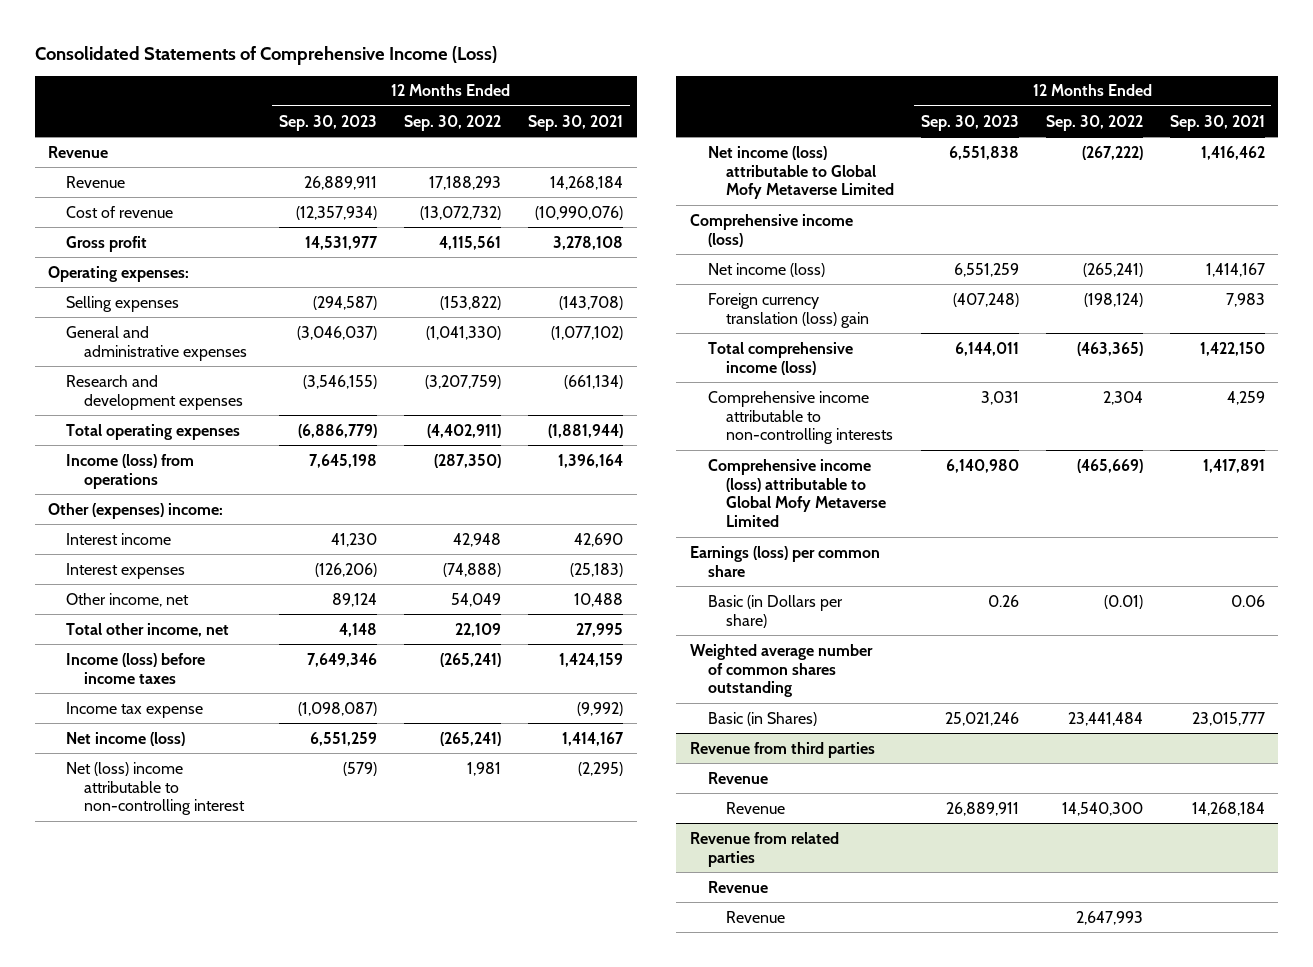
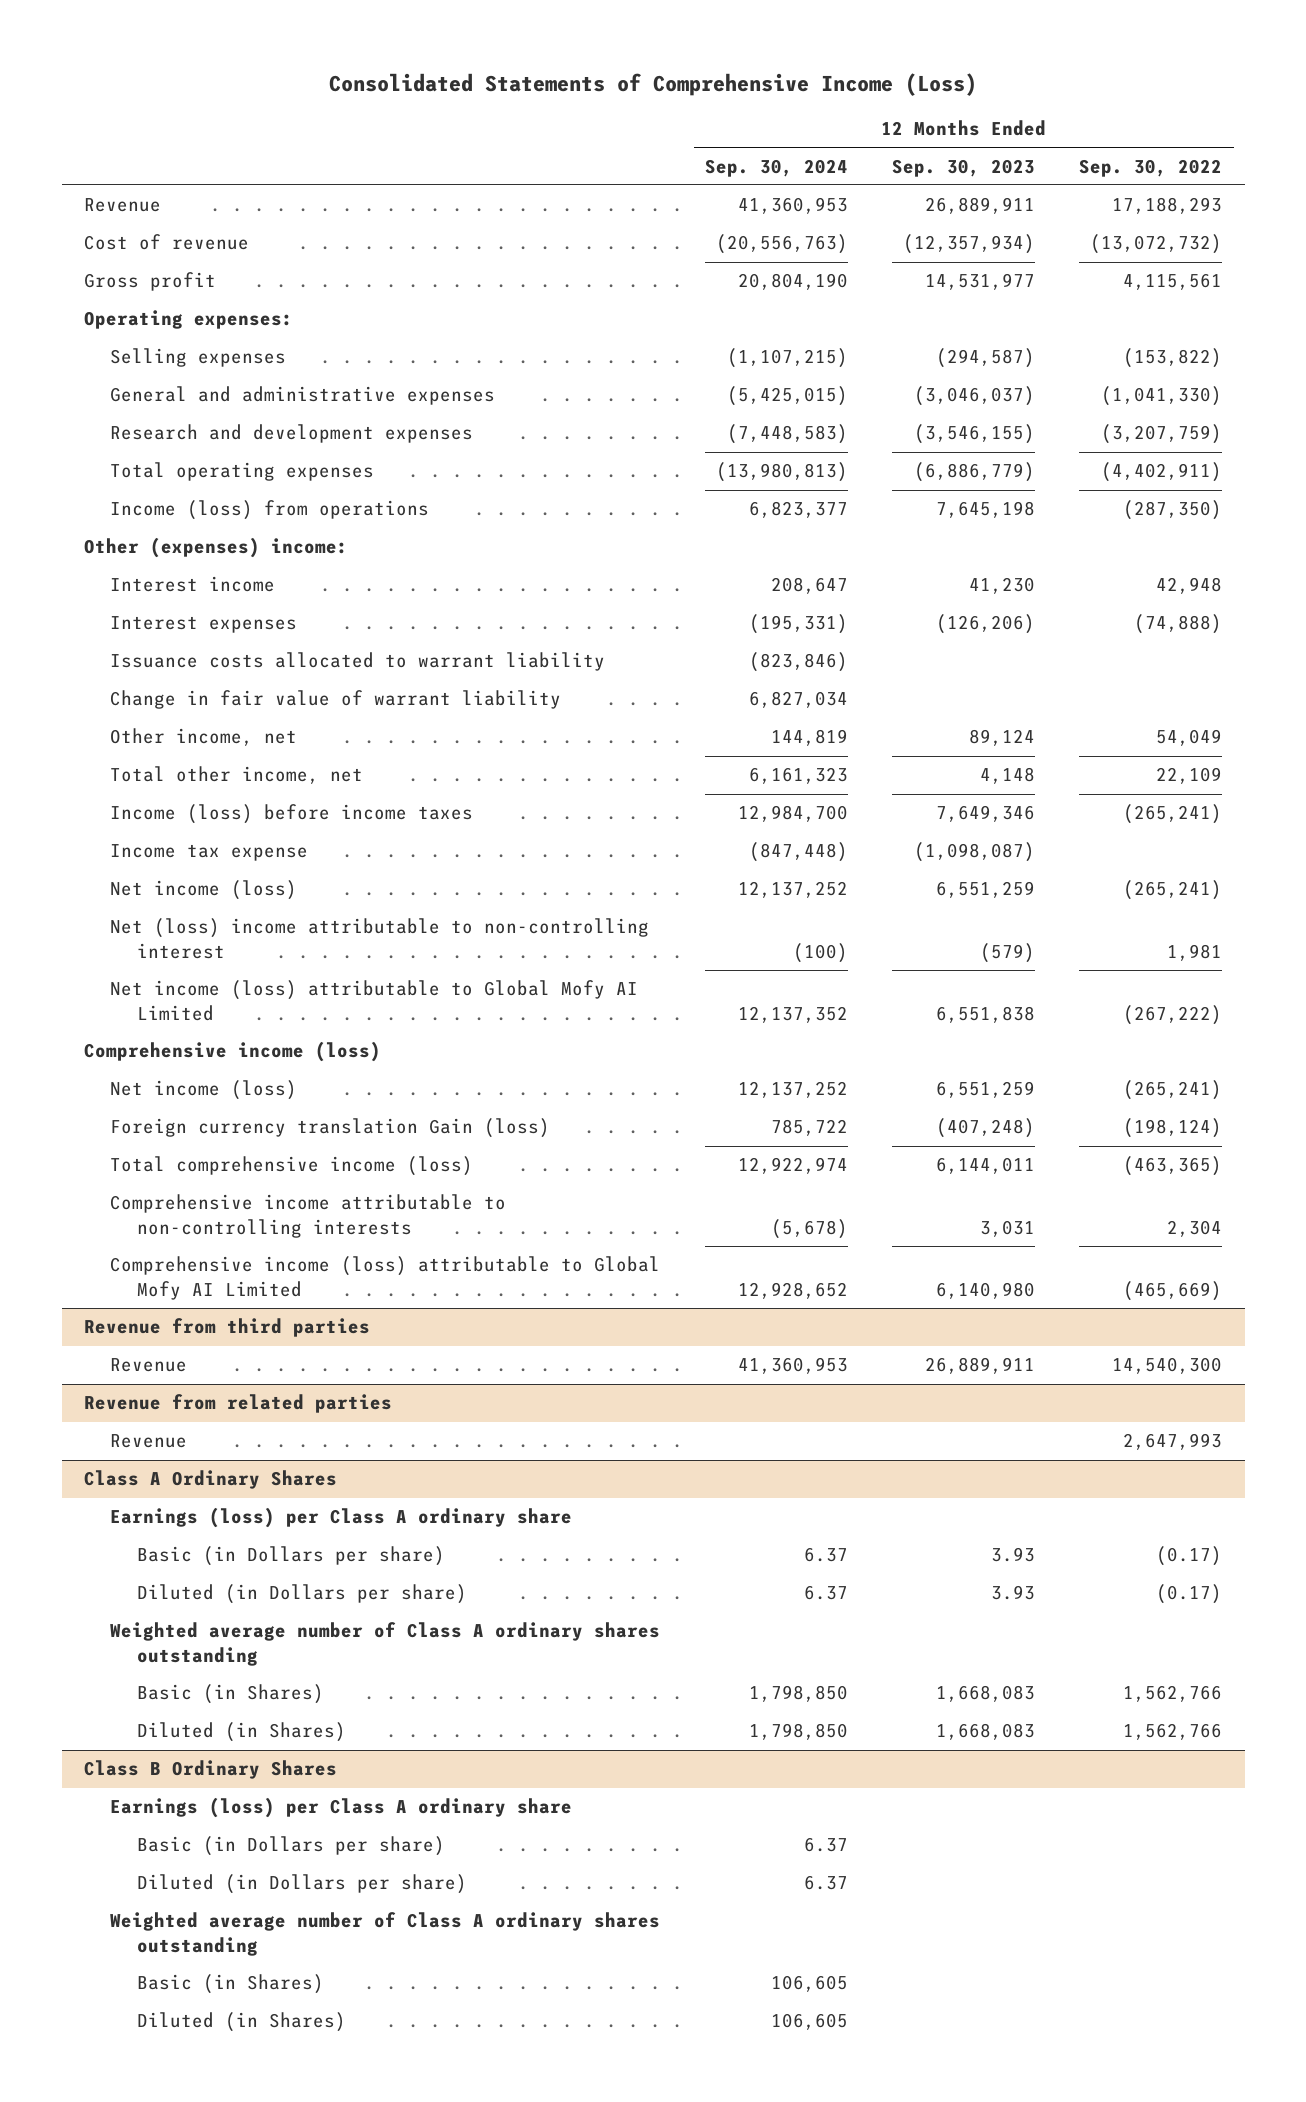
- | 12 Months Ended Sep. 30, 2023 | 12 Months Ended Sep. 30, 2022 | 12 Months Ended Sep. 30, 2021
+ | 12 Months Ended Sep. 30, 2024 | 12 Months Ended Sep. 30, 2023 | 12 Months Ended Sep. 30, 2022
- Revenue
+ Issuance costs allocated to warrant liability | (823,846) | |
+ Change in fair value of warrant liability | 6,827,034 | |
- Net income (loss) attributable to Global Mofy Metaverse Limited | 6,551,838 | (267,222) | 1,416,462
+ Net income (loss) attributable to Global Mofy AI Limited | 12,137,352 | 6,551,838 | (267,222)
- Foreign currency translation (loss) gain | (407,248) | (198,124) | 7,983
+ Foreign currency translation Gain (loss) | 785,722 | (407,248) | (198,124)
- Comprehensive income (loss) attributable to Global Mofy Metaverse Limited | 6,140,980 | (465,669) | 1,417,891
- Earnings (loss) per common share
- Basic (in Dollars per share) | 0.26 | (0.01) | 0.06
- Weighted average number of common shares outstanding
- Basic (in Shares) | 25,021,246 | 23,441,484 | 23,015,777
+ Comprehensive income (loss) attributable to Global Mofy AI Limited | 12,928,652 | 6,140,980 | (465,669)
@ Revenue from third parties
- Revenue
@ Revenue from related parties
- Revenue
+ Class A Ordinary Shares
+ Earnings (loss) per Class A ordinary share
+ Basic (in Dollars per share) | 6.37 | 3.93 | (0.17)
+ Diluted (in Dollars per share) | 6.37 | 3.93 | (0.17)
+ Weighted average number of Class A ordinary shares outstanding
+ Basic (in Shares) | 1,798,850 | 1,668,083 | 1,562,766
+ Diluted (in Shares) | 1,798,850 | 1,668,083 | 1,562,766
+ Class B Ordinary Shares
+ Earnings (loss) per Class A ordinary share
+ Basic (in Dollars per share) | 6.37 | |
+ Diluted (in Dollars per share) | 6.37 | |
+ Weighted average number of Class A ordinary shares outstanding
+ Basic (in Shares) | 106,605 | |
+ Diluted (in Shares) | 106,605 | |

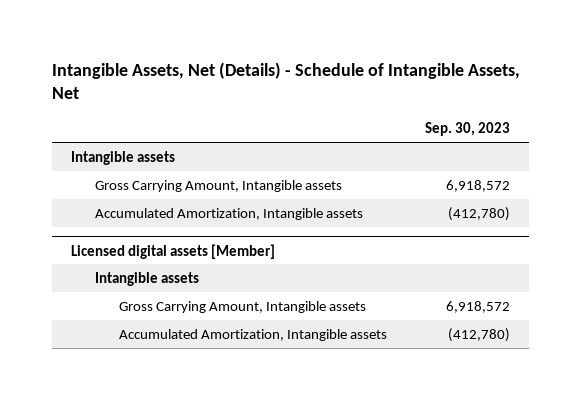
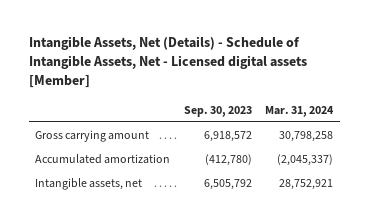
- Intangible Assets, Net (Details) - Schedule of Intangible Assets, Net
+ Intangible Assets, Net (Details) - Schedule of Intangible Assets, Net - Licensed digital assets [Member]
- | Sep. 30, 2023
+ | Sep. 30, 2023 | Mar. 31, 2024
- Intangible assets
- Gross Carrying Amount, Intangible assets | 6,918,572
- Accumulated Amortization, Intangible assets | (412,780)
- Licensed digital assets [Member]
- Intangible assets
- Gross Carrying Amount, Intangible assets | 6,918,572
- Accumulated Amortization, Intangible assets | (412,780)
+ Gross carrying amount | 6,918,572 | 30,798,258
+ Accumulated amortization | (412,780) | (2,045,337)
+ Intangible assets, net | 6,505,792 | 28,752,921

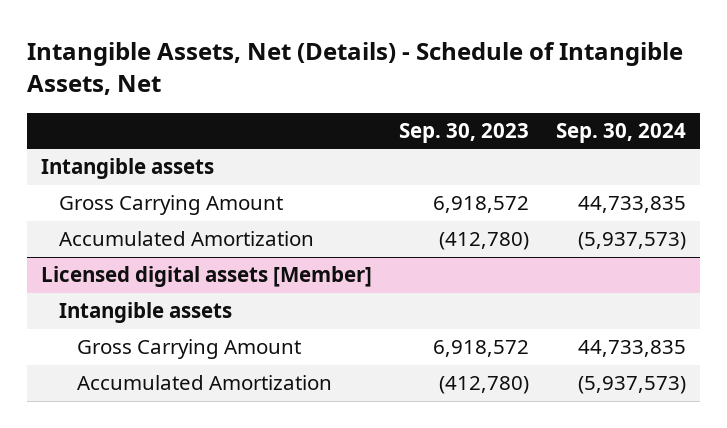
- Intangible Assets, Net (Details) - Schedule of Intangible Assets, Net - Licensed digital assets [Member]
+ Intangible Assets, Net (Details) - Schedule of Intangible Assets, Net
- | Sep. 30, 2023 | Mar. 31, 2024
+ | Sep. 30, 2023 | Sep. 30, 2024
- Gross carrying amount | 6,918,572 | 30,798,258
- Accumulated amortization | (412,780) | (2,045,337)
- Intangible assets, net | 6,505,792 | 28,752,921
+ Intangible assets
+ Gross Carrying Amount | 6,918,572 | 44,733,835
+ Accumulated Amortization | (412,780) | (5,937,573)
+ Licensed digital assets [Member]
+ Intangible assets
+ Gross Carrying Amount | 6,918,572 | 44,733,835
+ Accumulated Amortization | (412,780) | (5,937,573)

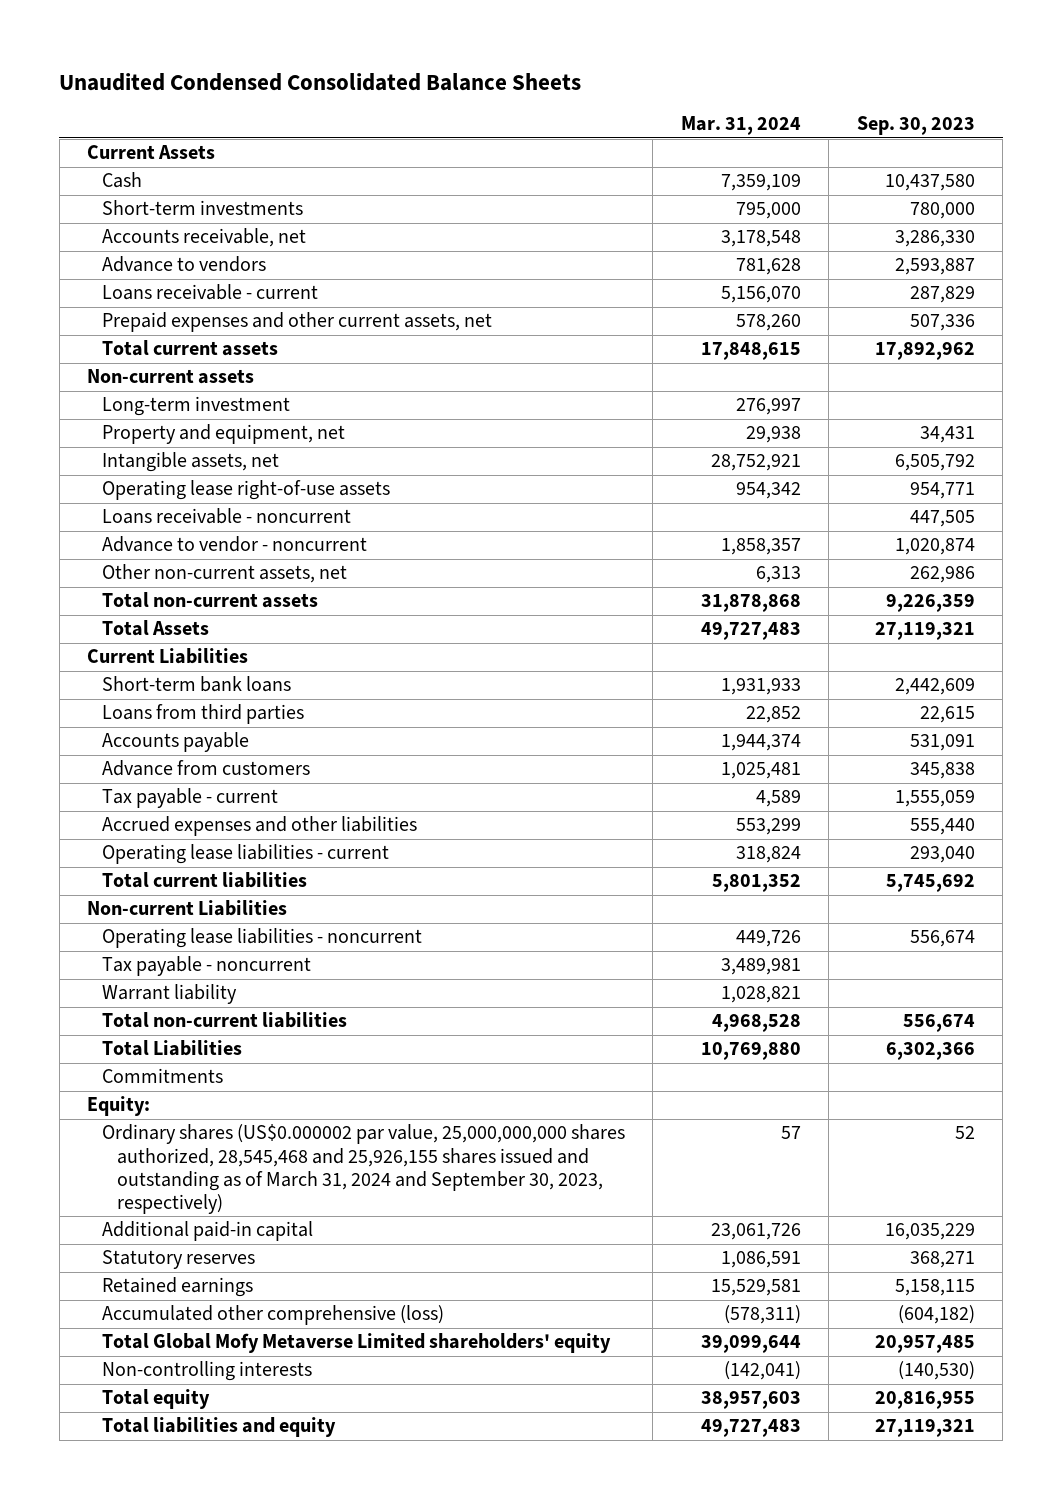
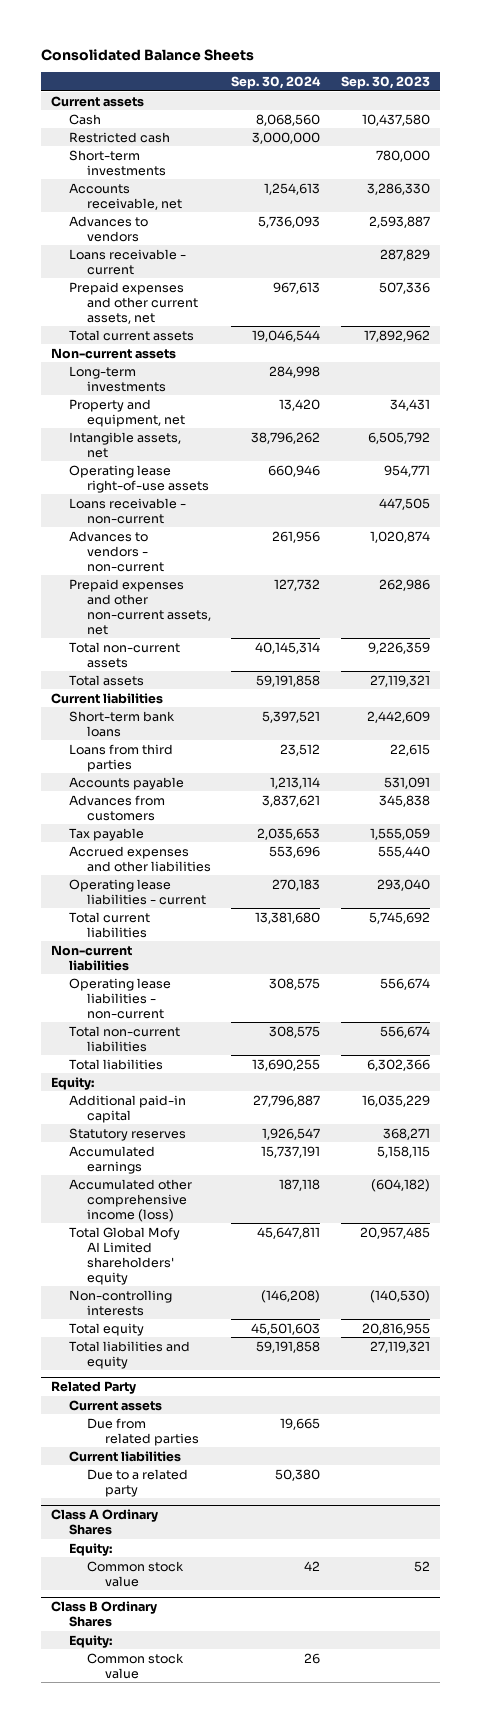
- Unaudited Condensed Consolidated Balance Sheets
+ Consolidated Balance Sheets
- | Mar. 31, 2024 | Sep. 30, 2023
+ | Sep. 30, 2024 | Sep. 30, 2023
- Current Assets
+ Current assets
+ Restricted cash | 3,000,000 |
- Advance to vendors | 781,628 | 2,593,887
+ Advances to vendors | 5,736,093 | 2,593,887
- Long-term investment | 276,997 |
+ Long-term investments | 284,998 |
- Loans receivable - noncurrent | | 447,505
- Advance to vendor - noncurrent | 1,858,357 | 1,020,874
- Other non-current assets, net | 6,313 | 262,986
+ Loans receivable - non-current | | 447,505
+ Advances to vendors - non-current | 261,956 | 1,020,874
+ Prepaid expenses and other non-current assets, net | 127,732 | 262,986
- Total Assets | 49,727,483 | 27,119,321
- Current Liabilities
+ Total assets | 59,191,858 | 27,119,321
+ Current liabilities
- Advance from customers | 1,025,481 | 345,838
- Tax payable - current | 4,589 | 1,555,059
+ Advances from customers | 3,837,621 | 345,838
+ Tax payable | 2,035,653 | 1,555,059
- Non-current Liabilities
- Operating lease liabilities - noncurrent | 449,726 | 556,674
- Tax payable - noncurrent | 3,489,981 |
- Warrant liability | 1,028,821 |
+ Non-current liabilities
+ Operating lease liabilities - non-current | 308,575 | 556,674
- Total Liabilities | 10,769,880 | 6,302,366
- Commitments
+ Total liabilities | 13,690,255 | 6,302,366
- Ordinary shares (US$0.000002 par value, 25,000,000,000 shares authorized, 28,545,468 and 25,926,155 shares issued and outstanding as of March 31, 2024 and September 30, 2023, respectively) | 57 | 52
- Retained earnings | 15,529,581 | 5,158,115
- Accumulated other comprehensive (loss) | (578,311) | (604,182)
- Total Global Mofy Metaverse Limited shareholders' equity | 39,099,644 | 20,957,485
+ Accumulated earnings | 15,737,191 | 5,158,115
+ Accumulated other comprehensive income (loss) | 187,118 | (604,182)
+ Total Global Mofy AI Limited shareholders' equity | 45,647,811 | 20,957,485
+ Related Party
+ Current assets
+ Due from related parties | 19,665 |
+ Current liabilities
+ Due to a related party | 50,380 |
+ Class A Ordinary Shares
+ Equity:
+ Common stock value | 42 | 52
+ Class B Ordinary Shares
+ Equity:
+ Common stock value | 26 |

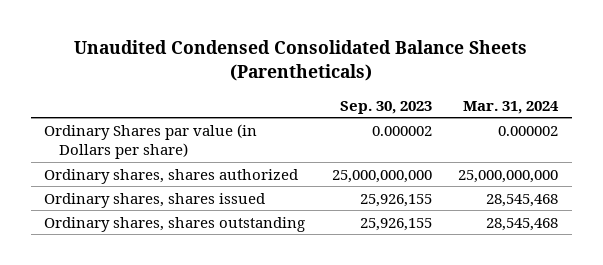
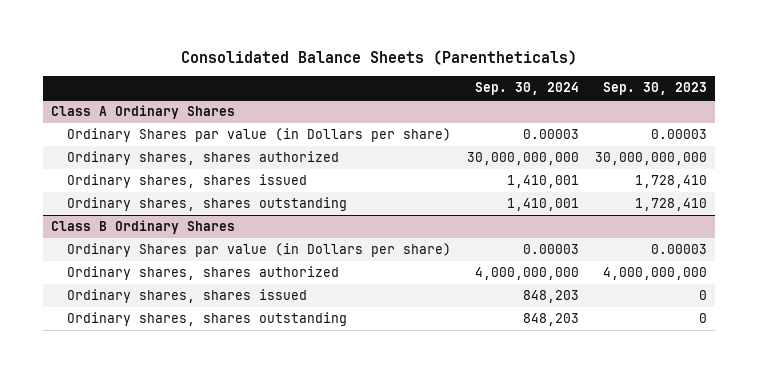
- Unaudited Condensed Consolidated Balance Sheets (Parentheticals)
+ Consolidated Balance Sheets (Parentheticals)
- | Sep. 30, 2023 | Mar. 31, 2024
+ | Sep. 30, 2024 | Sep. 30, 2023
- Ordinary Shares par value (in Dollars per share) | 0.000002 | 0.000002
- Ordinary shares, shares authorized | 25,000,000,000 | 25,000,000,000
- Ordinary shares, shares issued | 25,926,155 | 28,545,468
- Ordinary shares, shares outstanding | 25,926,155 | 28,545,468
+ Class A Ordinary Shares
+ Ordinary Shares par value (in Dollars per share) | 0.00003 | 0.00003
+ Ordinary shares, shares authorized | 30,000,000,000 | 30,000,000,000
+ Ordinary shares, shares issued | 1,410,001 | 1,728,410
+ Ordinary shares, shares outstanding | 1,410,001 | 1,728,410
+ Class B Ordinary Shares
+ Ordinary Shares par value (in Dollars per share) | 0.00003 | 0.00003
+ Ordinary shares, shares authorized | 4,000,000,000 | 4,000,000,000
+ Ordinary shares, shares issued | 848,203 | 0
+ Ordinary shares, shares outstanding | 848,203 | 0

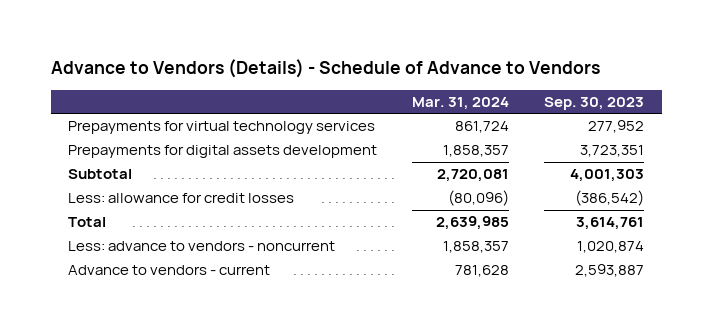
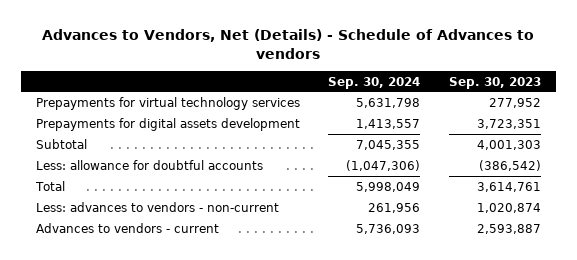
- Advance to Vendors (Details) - Schedule of Advance to Vendors
+ Advances to Vendors, Net (Details) - Schedule of Advances to vendors
- | Mar. 31, 2024 | Sep. 30, 2023
+ | Sep. 30, 2024 | Sep. 30, 2023
- Less: allowance for credit losses | (80,096) | (386,542)
+ Less: allowance for doubtful accounts | (1,047,306) | (386,542)
- Less: advance to vendors - noncurrent | 1,858,357 | 1,020,874
- Advance to vendors - current | 781,628 | 2,593,887
+ Less: advances to vendors - non-current | 261,956 | 1,020,874
+ Advances to vendors - current | 5,736,093 | 2,593,887

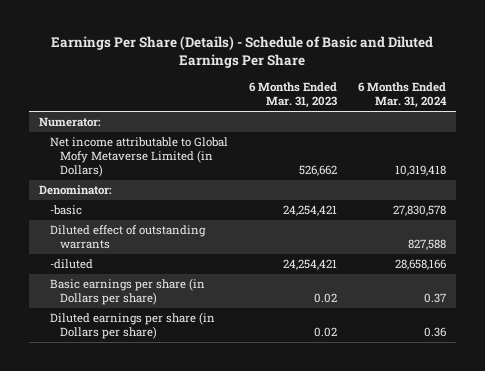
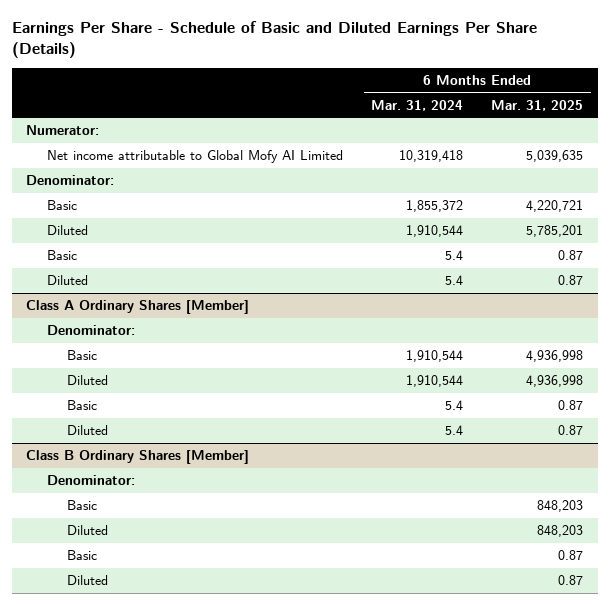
- Earnings Per Share (Details) - Schedule of Basic and Diluted Earnings Per Share
+ Earnings Per Share - Schedule of Basic and Diluted Earnings Per Share (Details)
- | 6 Months Ended Mar. 31, 2023 | 6 Months Ended Mar. 31, 2024
+ | 6 Months Ended Mar. 31, 2024 | 6 Months Ended Mar. 31, 2025
- Net income attributable to Global Mofy Metaverse Limited (in Dollars) | 526,662 | 10,319,418
+ Net income attributable to Global Mofy AI Limited | 10,319,418 | 5,039,635
- -basic | 24,254,421 | 27,830,578
- Diluted effect of outstanding warrants | | 827,588
- -diluted | 24,254,421 | 28,658,166
- Basic earnings per share (in Dollars per share) | 0.02 | 0.37
- Diluted earnings per share (in Dollars per share) | 0.02 | 0.36
+ Basic | 1,855,372 | 4,220,721
+ Diluted | 1,910,544 | 5,785,201
+ Basic | 5.4 | 0.87
+ Diluted | 5.4 | 0.87
+ Class A Ordinary Shares [Member]
+ Denominator:
+ Basic | 1,910,544 | 4,936,998
+ Diluted | 1,910,544 | 4,936,998
+ Basic | 5.4 | 0.87
+ Diluted | 5.4 | 0.87
+ Class B Ordinary Shares [Member]
+ Denominator:
+ Basic | | 848,203
+ Diluted | | 848,203
+ Basic | | 0.87
+ Diluted | | 0.87

